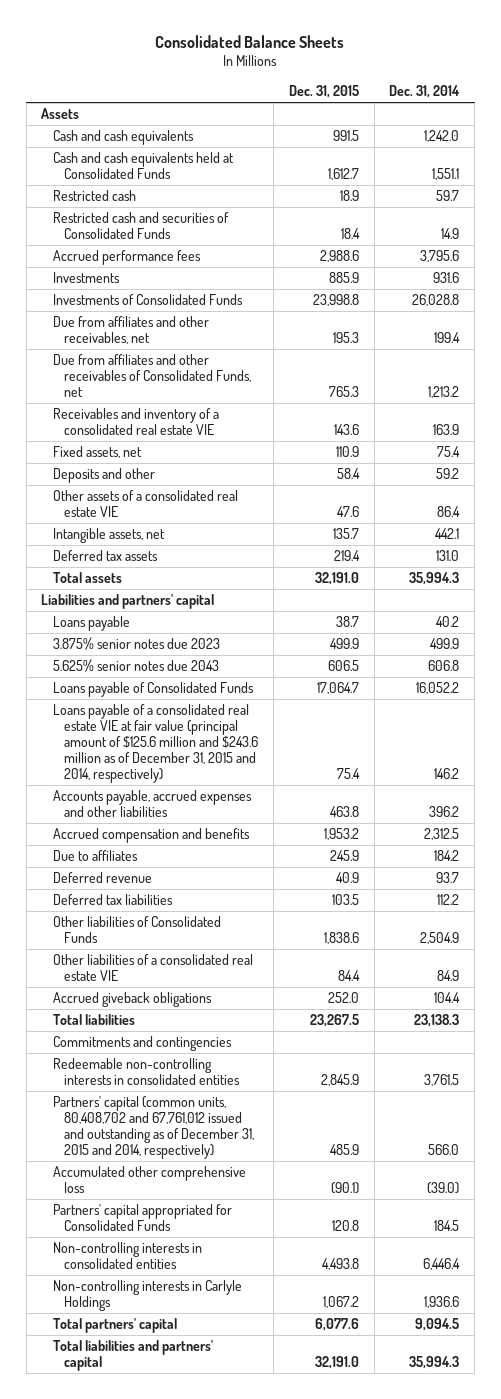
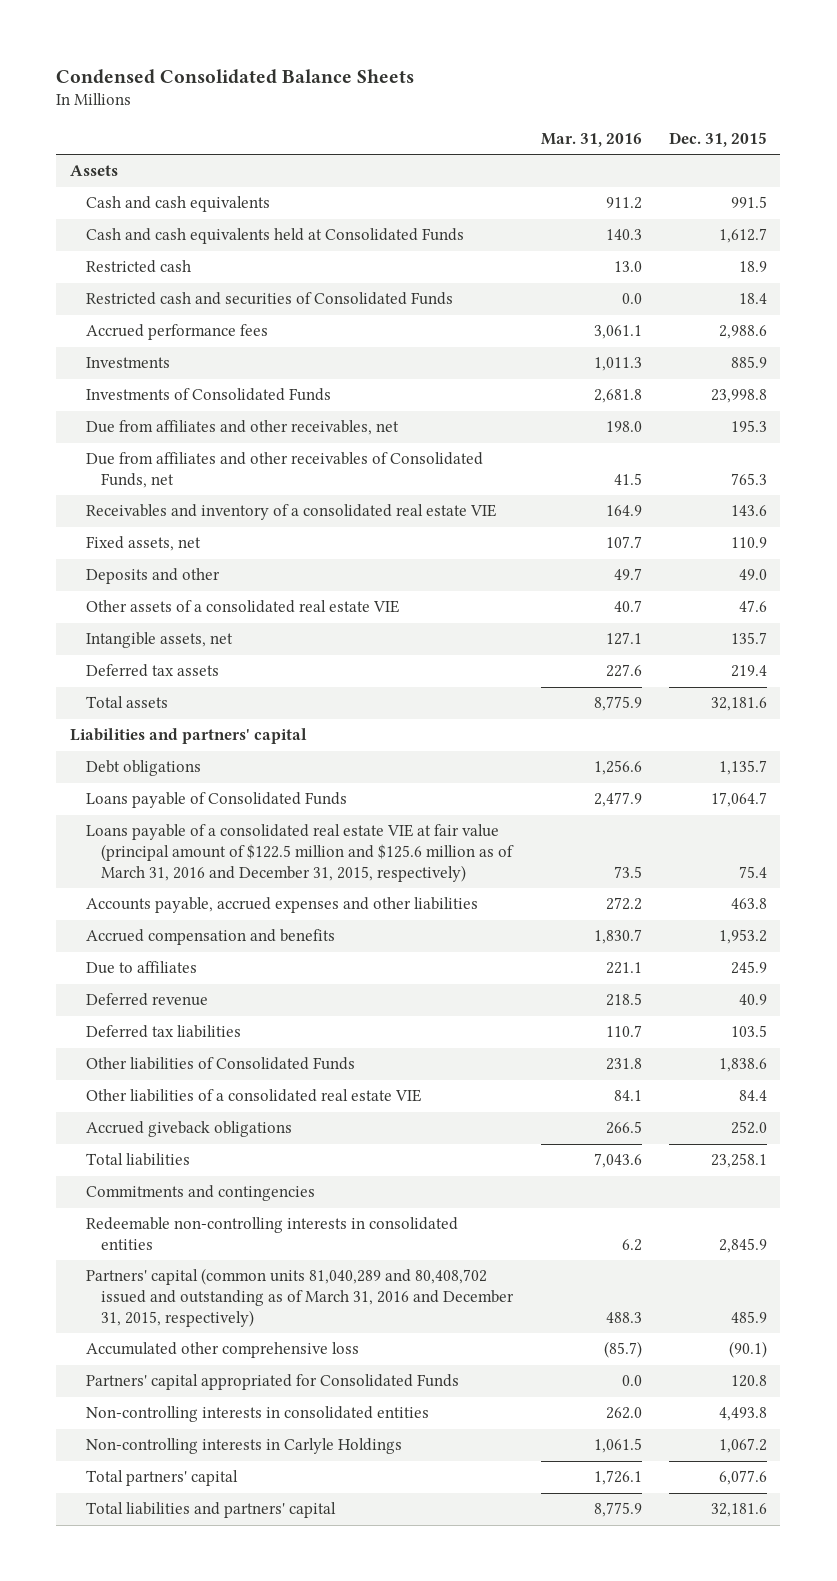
- Consolidated Balance Sheets
+ Condensed Consolidated Balance Sheets
- | Dec. 31, 2015 | Dec. 31, 2014
+ | Mar. 31, 2016 | Dec. 31, 2015
- Deposits and other | 58.4 | 59.2
+ Deposits and other | 49.7 | 49.0
- Total assets | 32,191.0 | 35,994.3
+ Total assets | 8,775.9 | 32,181.6
- Loans payable | 38.7 | 40.2
- 3.875% senior notes due 2023 | 499.9 | 499.9
- 5.625% senior notes due 2043 | 606.5 | 606.8
+ Debt obligations | 1,256.6 | 1,135.7
- Loans payable of a consolidated real estate VIE at fair value (principal amount of $125.6 million and $243.6 million as of December 31, 2015 and 2014, respectively) | 75.4 | 146.2
+ Loans payable of a consolidated real estate VIE at fair value (principal amount of $122.5 million and $125.6 million as of March 31, 2016 and December 31, 2015, respectively) | 73.5 | 75.4
- Total liabilities | 23,267.5 | 23,138.3
+ Total liabilities | 7,043.6 | 23,258.1
- Partners' capital (common units, 80,408,702 and 67,761,012 issued and outstanding as of December 31, 2015 and 2014, respectively) | 485.9 | 566.0
+ Partners' capital (common units 81,040,289 and 80,408,702 issued and outstanding as of March 31, 2016 and December 31, 2015, respectively) | 488.3 | 485.9
- Total liabilities and partners' capital | 32,191.0 | 35,994.3
+ Total liabilities and partners' capital | 8,775.9 | 32,181.6

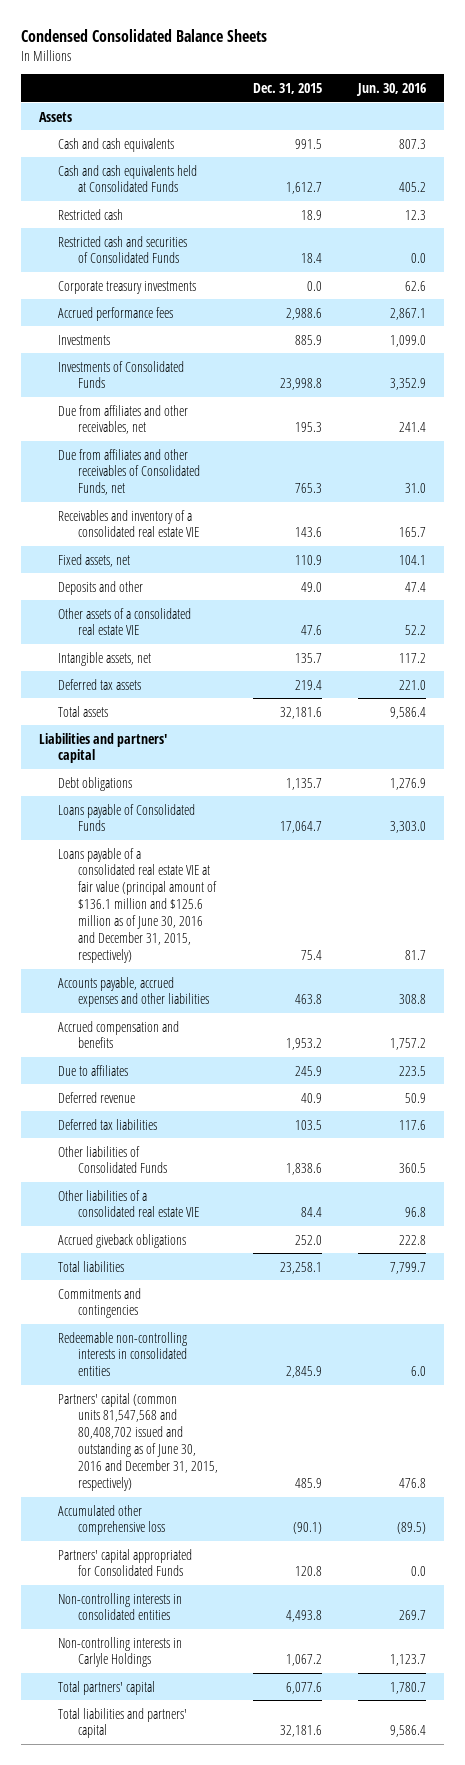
- | Mar. 31, 2016 | Dec. 31, 2015
+ | Dec. 31, 2015 | Jun. 30, 2016
+ Corporate treasury investments | 0.0 | 62.6
- Loans payable of a consolidated real estate VIE at fair value (principal amount of $122.5 million and $125.6 million as of March 31, 2016 and December 31, 2015, respectively) | 73.5 | 75.4
+ Loans payable of a consolidated real estate VIE at fair value (principal amount of $136.1 million and $125.6 million as of June 30, 2016 and December 31, 2015, respectively) | 75.4 | 81.7
- Partners' capital (common units 81,040,289 and 80,408,702 issued and outstanding as of March 31, 2016 and December 31, 2015, respectively) | 488.3 | 485.9
+ Partners' capital (common units 81,547,568 and 80,408,702 issued and outstanding as of June 30, 2016 and December 31, 2015, respectively) | 485.9 | 476.8

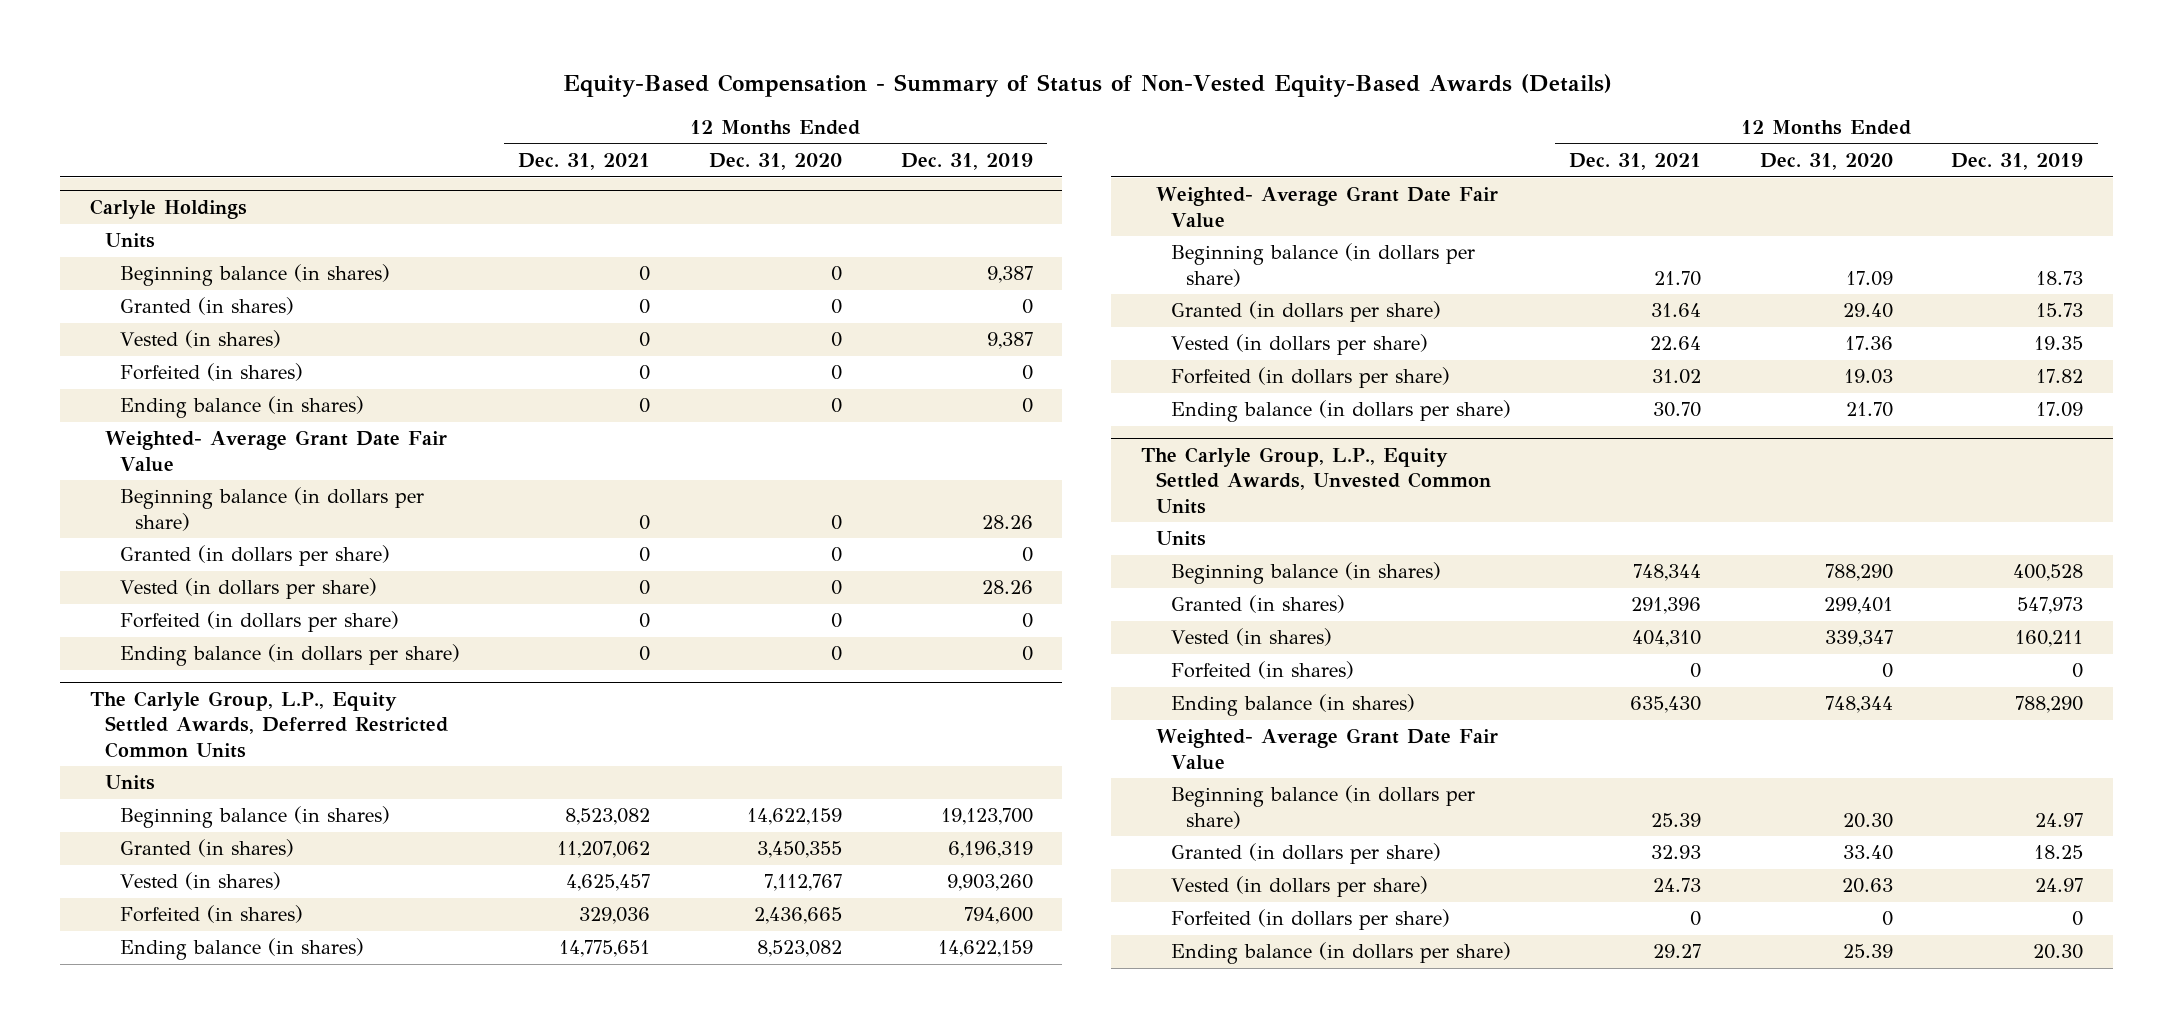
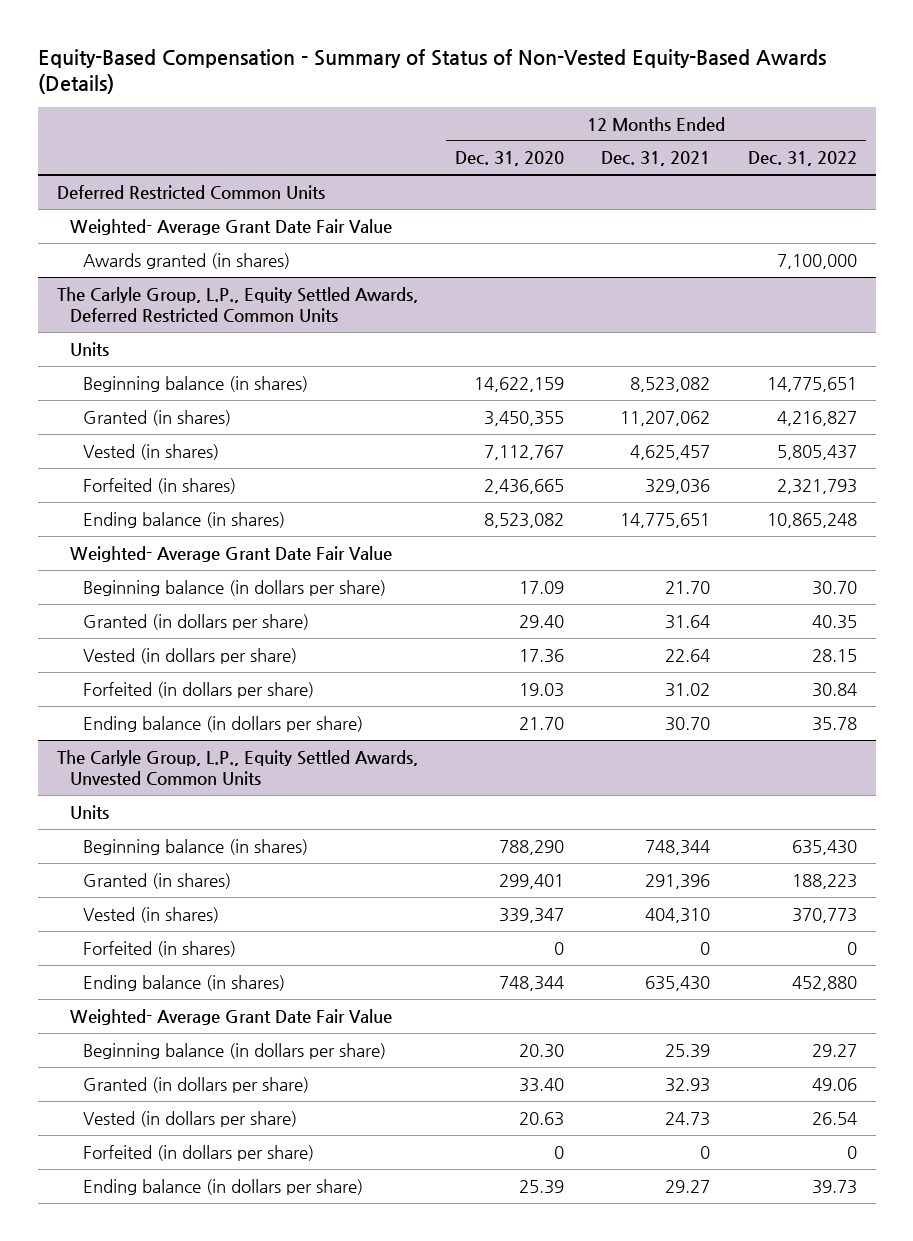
- | 12 Months Ended Dec. 31, 2021 | 12 Months Ended Dec. 31, 2020 | 12 Months Ended Dec. 31, 2019
+ | 12 Months Ended Dec. 31, 2020 | 12 Months Ended Dec. 31, 2021 | 12 Months Ended Dec. 31, 2022
- Carlyle Holdings
- Units
- Beginning balance (in shares) | 0 | 0 | 9,387
- Granted (in shares) | 0 | 0 | 0
- Vested (in shares) | 0 | 0 | 9,387
- Forfeited (in shares) | 0 | 0 | 0
- Ending balance (in shares) | 0 | 0 | 0
+ Deferred Restricted Common Units
- Beginning balance (in dollars per share) | 0 | 0 | 28.26
- Granted (in dollars per share) | 0 | 0 | 0
- Vested (in dollars per share) | 0 | 0 | 28.26
- Forfeited (in dollars per share) | 0 | 0 | 0
- Ending balance (in dollars per share) | 0 | 0 | 0
+ Awards granted (in shares) | | | 7,100,000

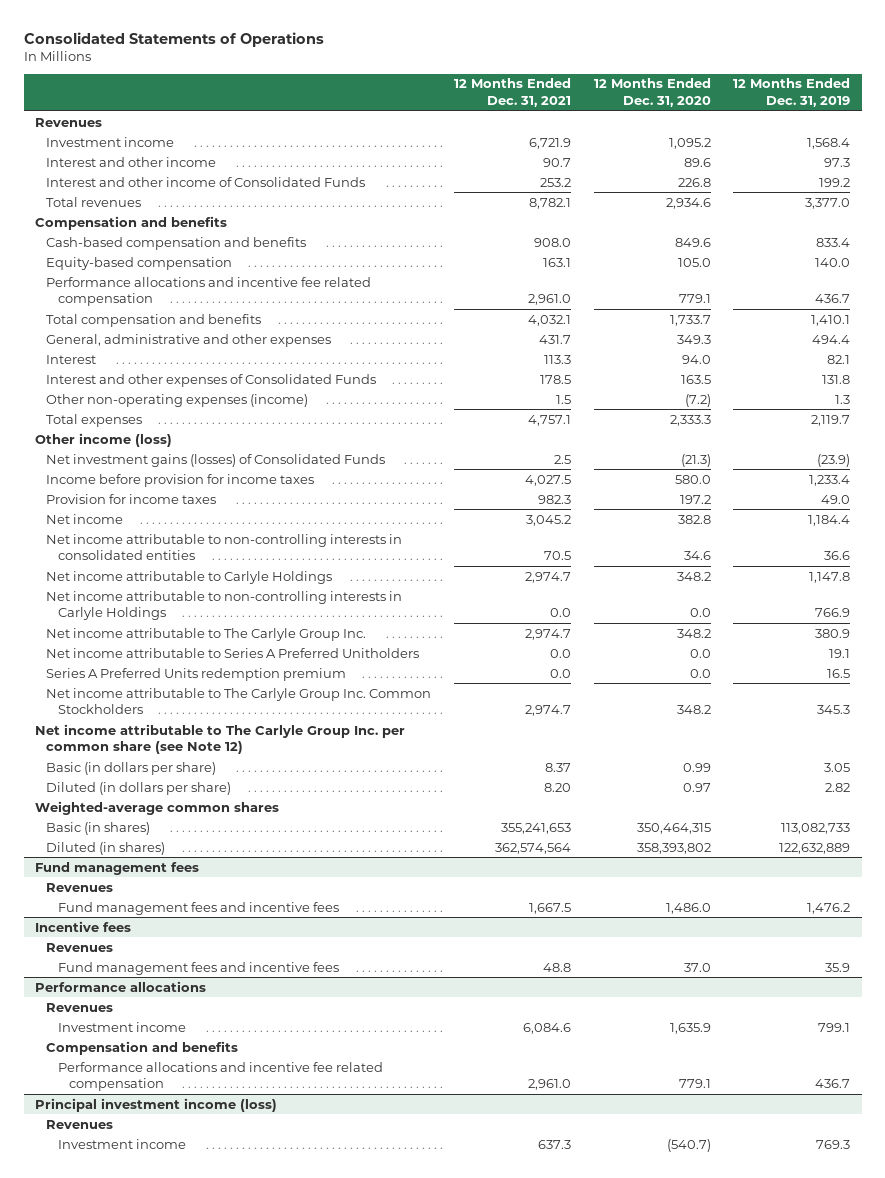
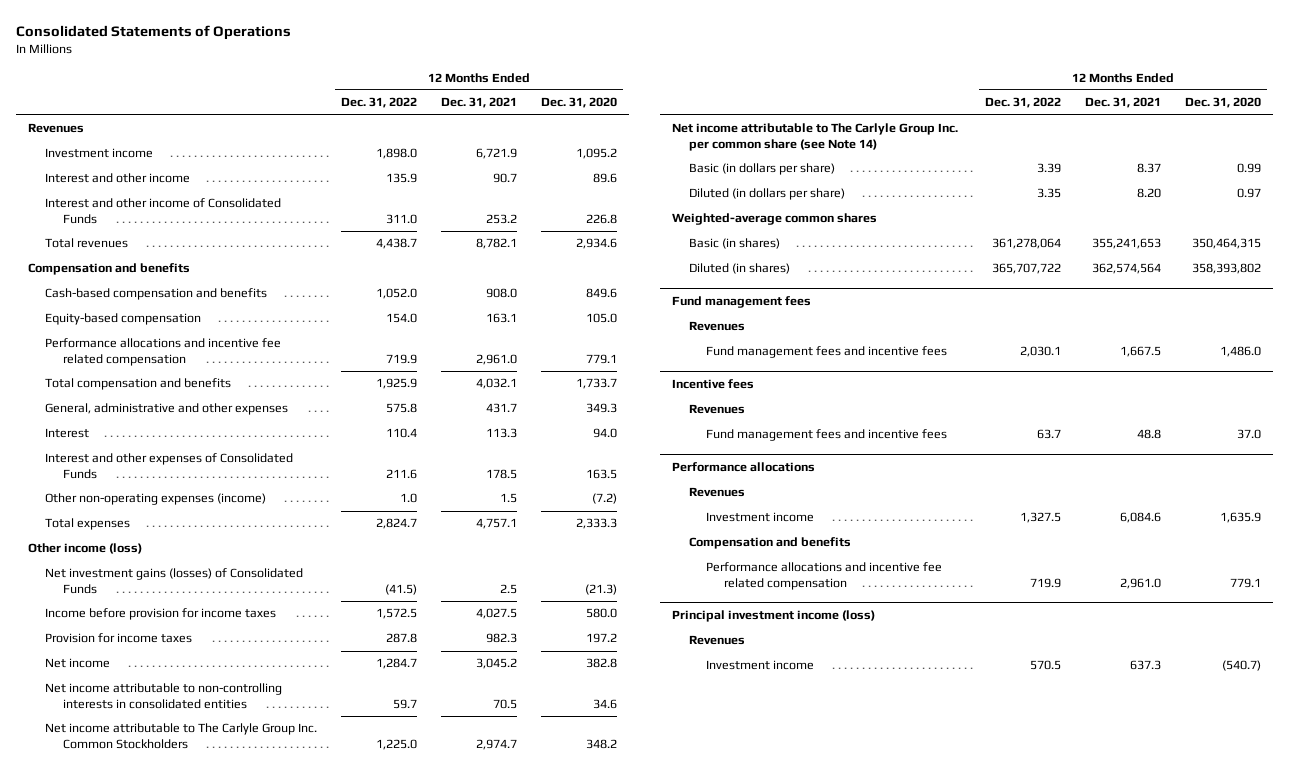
- | 12 Months Ended Dec. 31, 2021 | 12 Months Ended Dec. 31, 2020 | 12 Months Ended Dec. 31, 2019
+ | 12 Months Ended Dec. 31, 2022 | 12 Months Ended Dec. 31, 2021 | 12 Months Ended Dec. 31, 2020
- Net income attributable to Carlyle Holdings | 2,974.7 | 348.2 | 1,147.8
- Net income attributable to non-controlling interests in Carlyle Holdings | 0.0 | 0.0 | 766.9
- Net income attributable to The Carlyle Group Inc. | 2,974.7 | 348.2 | 380.9
- Net income attributable to Series A Preferred Unitholders | 0.0 | 0.0 | 19.1
- Series A Preferred Units redemption premium | 0.0 | 0.0 | 16.5
- Net income attributable to The Carlyle Group Inc. per common share (see Note 12)
+ Net income attributable to The Carlyle Group Inc. per common share (see Note 14)

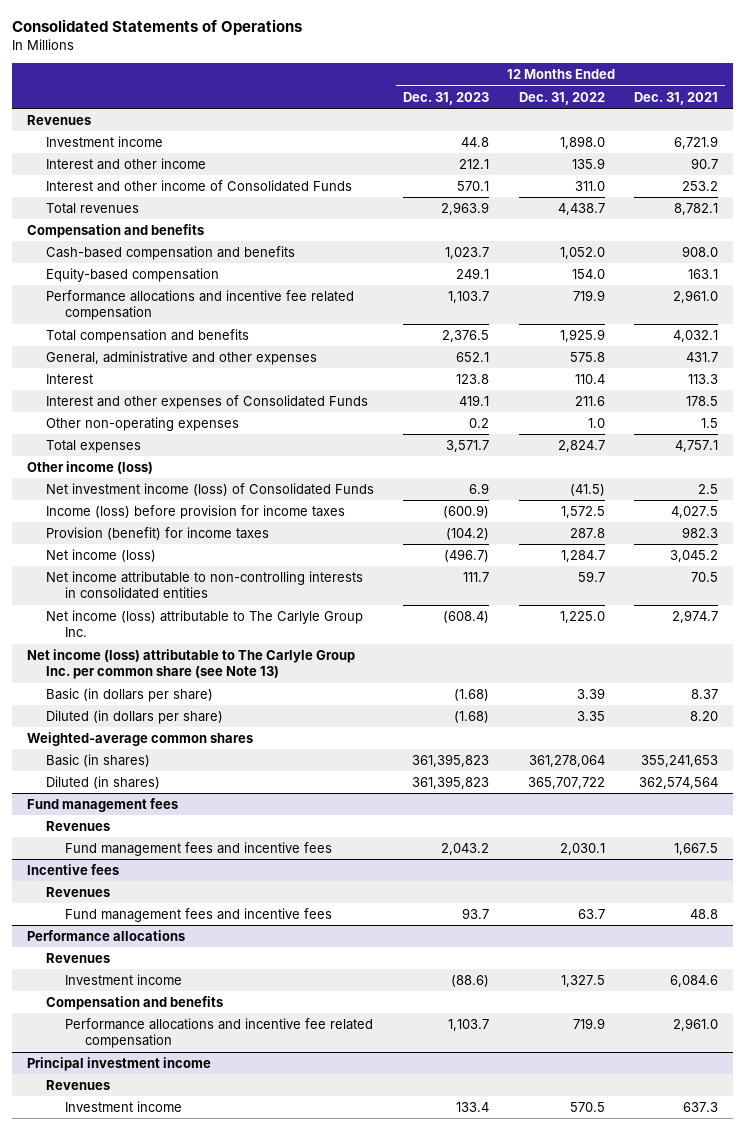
- | 12 Months Ended Dec. 31, 2022 | 12 Months Ended Dec. 31, 2021 | 12 Months Ended Dec. 31, 2020
+ | 12 Months Ended Dec. 31, 2023 | 12 Months Ended Dec. 31, 2022 | 12 Months Ended Dec. 31, 2021
- Other non-operating expenses (income) | 1.0 | 1.5 | (7.2)
+ Other non-operating expenses | 0.2 | 1.0 | 1.5
- Net investment gains (losses) of Consolidated Funds | (41.5) | 2.5 | (21.3)
- Income before provision for income taxes | 1,572.5 | 4,027.5 | 580.0
- Provision for income taxes | 287.8 | 982.3 | 197.2
- Net income | 1,284.7 | 3,045.2 | 382.8
+ Net investment income (loss) of Consolidated Funds | 6.9 | (41.5) | 2.5
+ Income (loss) before provision for income taxes | (600.9) | 1,572.5 | 4,027.5
+ Provision (benefit) for income taxes | (104.2) | 287.8 | 982.3
+ Net income (loss) | (496.7) | 1,284.7 | 3,045.2
- Net income attributable to The Carlyle Group Inc. Common Stockholders | 1,225.0 | 2,974.7 | 348.2
- Net income attributable to The Carlyle Group Inc. per common share (see Note 14)
+ Net income (loss) attributable to The Carlyle Group Inc. | (608.4) | 1,225.0 | 2,974.7
+ Net income (loss) attributable to The Carlyle Group Inc. per common share (see Note 13)
- Principal investment income (loss)
+ Principal investment income

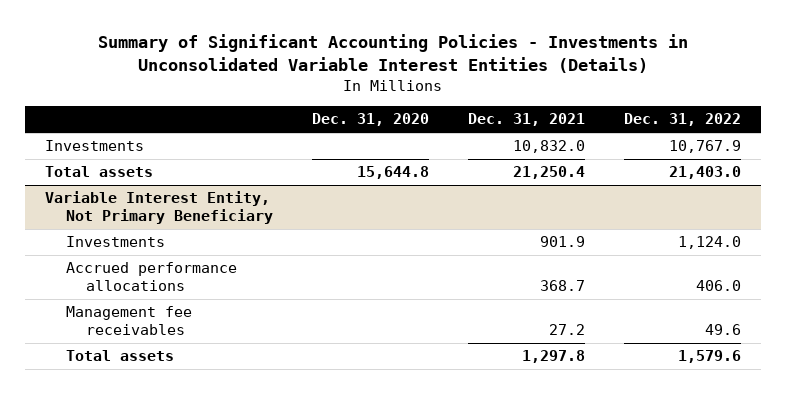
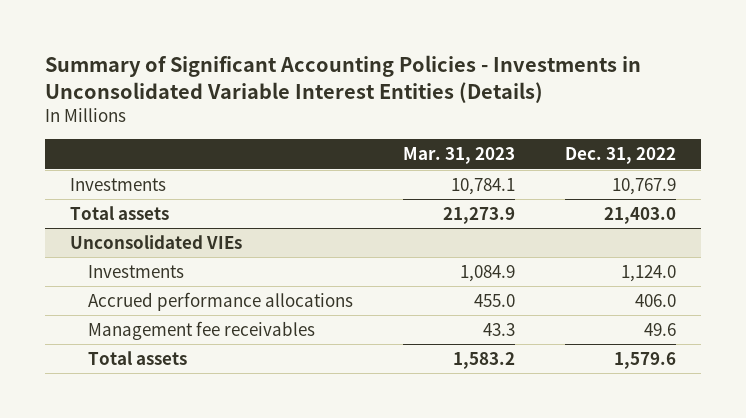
- | Dec. 31, 2020 | Dec. 31, 2021 | Dec. 31, 2022
+ | Mar. 31, 2023 | Dec. 31, 2022
- Variable Interest Entity, Not Primary Beneficiary
+ Unconsolidated VIEs

